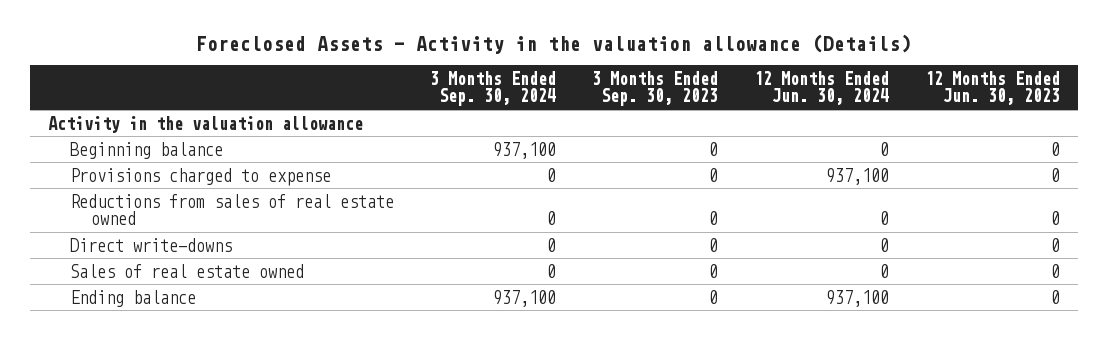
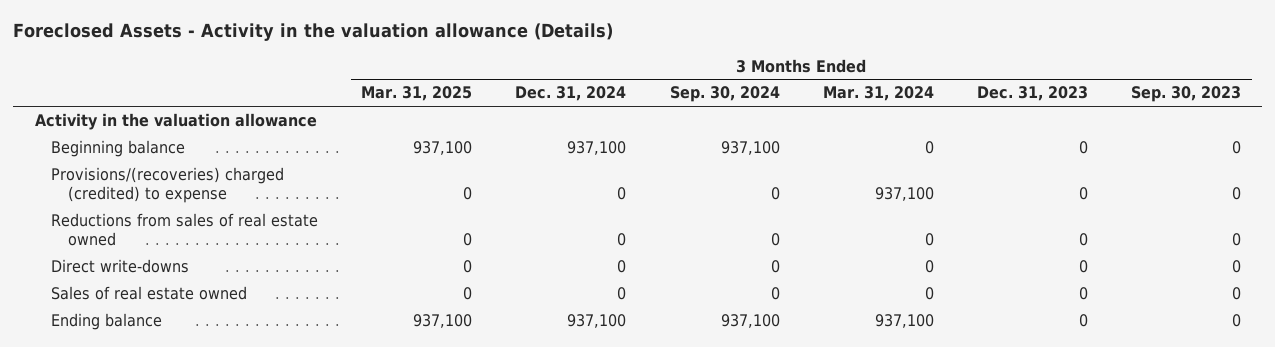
- | 3 Months Ended Sep. 30, 2024 | 3 Months Ended Sep. 30, 2023 | 12 Months Ended Jun. 30, 2024 | 12 Months Ended Jun. 30, 2023
+ | 3 Months Ended Mar. 31, 2025 | 3 Months Ended Dec. 31, 2024 | 3 Months Ended Sep. 30, 2024 | 3 Months Ended Mar. 31, 2024 | 3 Months Ended Dec. 31, 2023 | 3 Months Ended Sep. 30, 2023
- Provisions charged to expense | 0 | 0 | 937,100 | 0
+ Provisions/(recoveries) charged (credited) to expense | 0 | 0 | 0 | 937,100 | 0 | 0

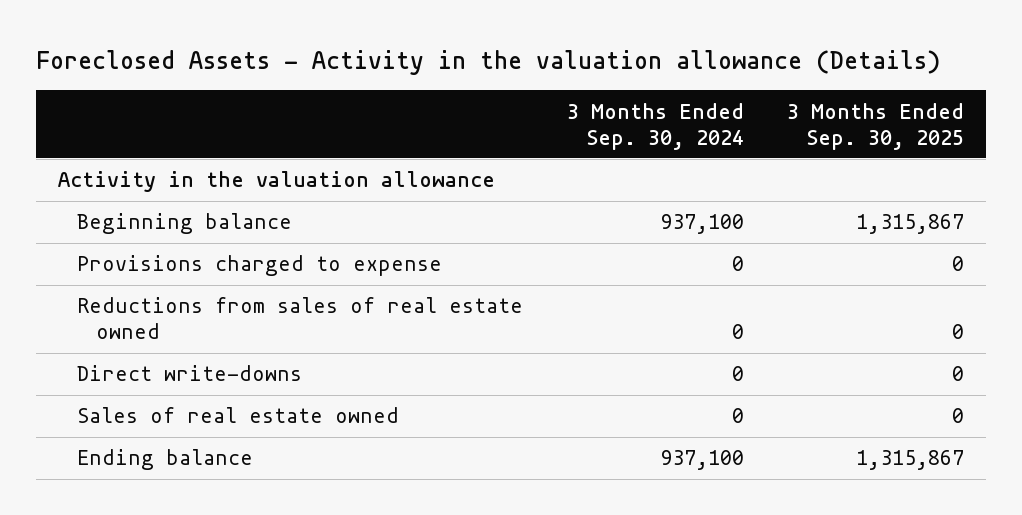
- | 3 Months Ended Mar. 31, 2025 | 3 Months Ended Dec. 31, 2024 | 3 Months Ended Sep. 30, 2024 | 3 Months Ended Mar. 31, 2024 | 3 Months Ended Dec. 31, 2023 | 3 Months Ended Sep. 30, 2023
+ | 3 Months Ended Sep. 30, 2024 | 3 Months Ended Sep. 30, 2025
- Provisions/(recoveries) charged (credited) to expense | 0 | 0 | 0 | 937,100 | 0 | 0
+ Provisions charged to expense | 0 | 0

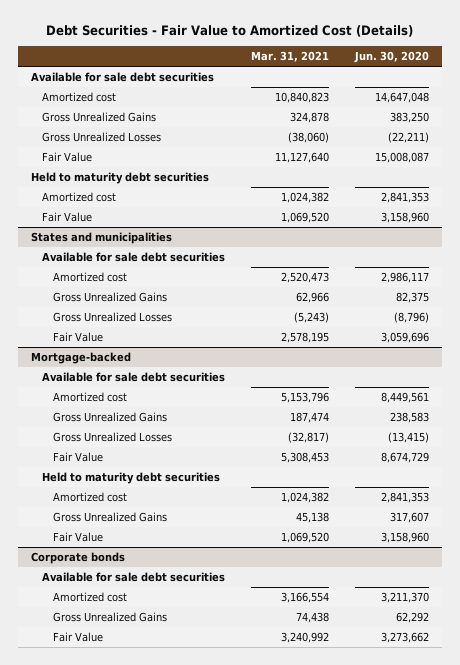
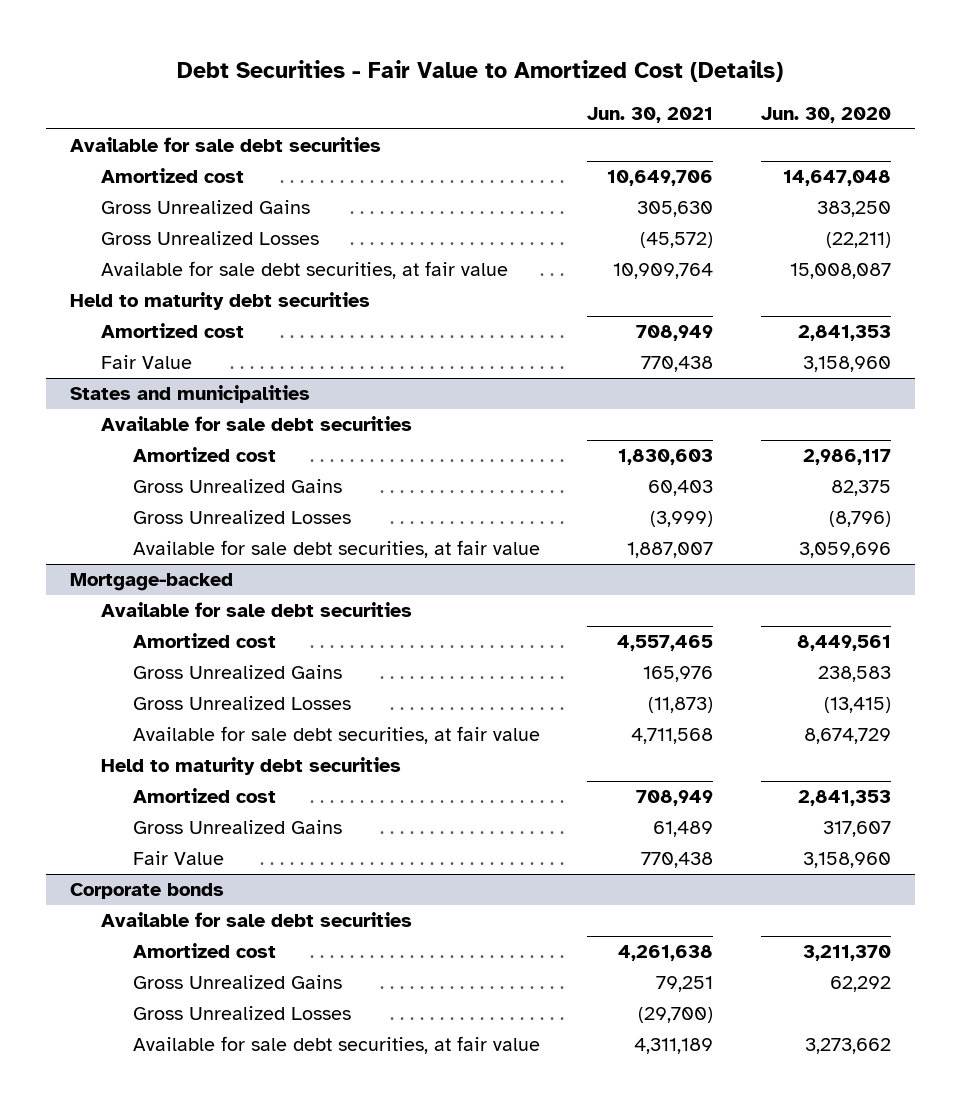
- | Mar. 31, 2021 | Jun. 30, 2020
+ | Jun. 30, 2021 | Jun. 30, 2020
- Fair Value | 11,127,640 | 15,008,087
+ Available for sale debt securities, at fair value | 10,909,764 | 15,008,087
@ States and municipalities
- Fair Value | 2,578,195 | 3,059,696
+ Available for sale debt securities, at fair value | 1,887,007 | 3,059,696
@ Mortgage-backed
- Fair Value | 5,308,453 | 8,674,729
+ Available for sale debt securities, at fair value | 4,711,568 | 8,674,729
@ Corporate bonds
- Fair Value | 3,240,992 | 3,273,662
+ Gross Unrealized Losses | (29,700) |
+ Available for sale debt securities, at fair value | 4,311,189 | 3,273,662

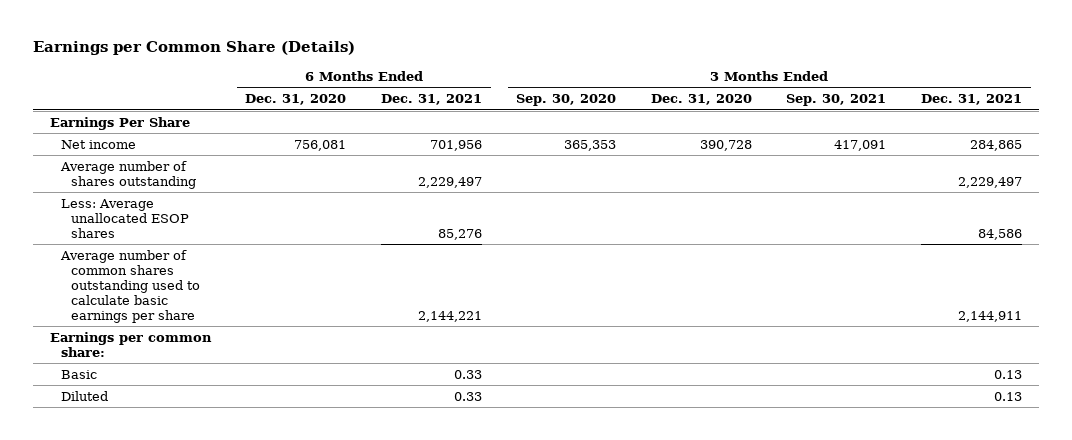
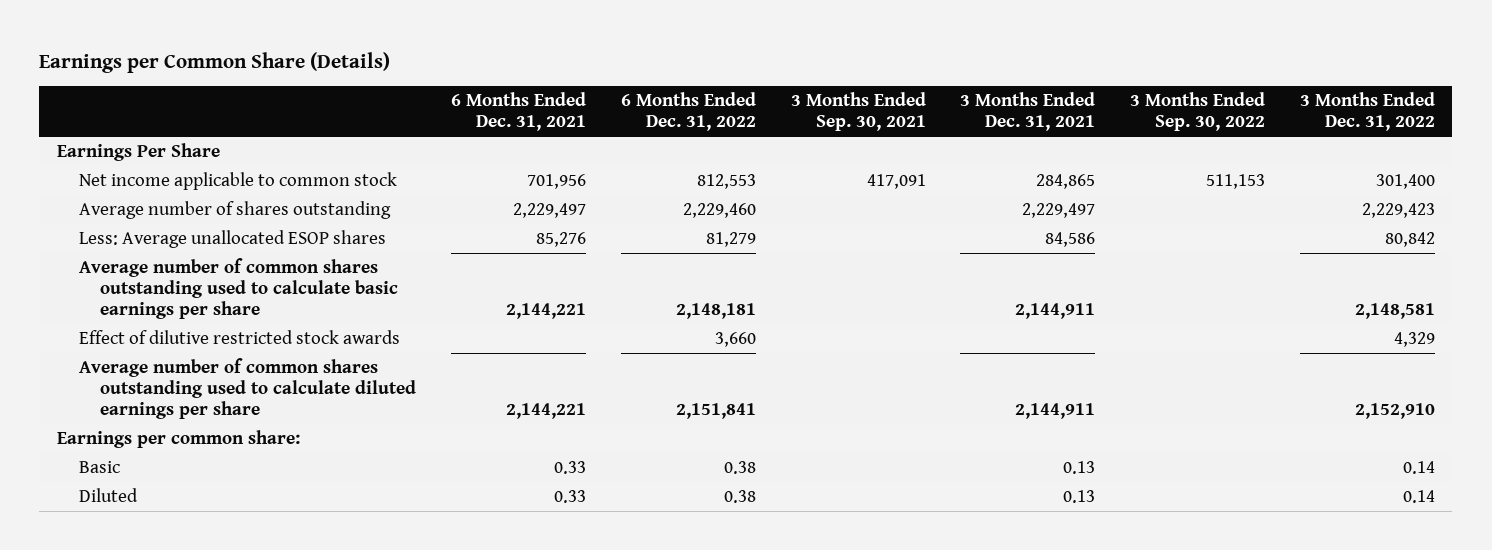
- | 6 Months Ended Dec. 31, 2020 | 6 Months Ended Dec. 31, 2021 | 3 Months Ended Sep. 30, 2020 | 3 Months Ended Dec. 31, 2020 | 3 Months Ended Sep. 30, 2021 | 3 Months Ended Dec. 31, 2021
+ | 6 Months Ended Dec. 31, 2021 | 6 Months Ended Dec. 31, 2022 | 3 Months Ended Sep. 30, 2021 | 3 Months Ended Dec. 31, 2021 | 3 Months Ended Sep. 30, 2022 | 3 Months Ended Dec. 31, 2022
- Net income | 756,081 | 701,956 | 365,353 | 390,728 | 417,091 | 284,865
+ Net income applicable to common stock | 701,956 | 812,553 | 417,091 | 284,865 | 511,153 | 301,400
+ Effect of dilutive restricted stock awards | | 3,660 | | | | 4,329
+ Average number of common shares outstanding used to calculate diluted earnings per share | 2,144,221 | 2,151,841 | | 2,144,911 | | 2,152,910

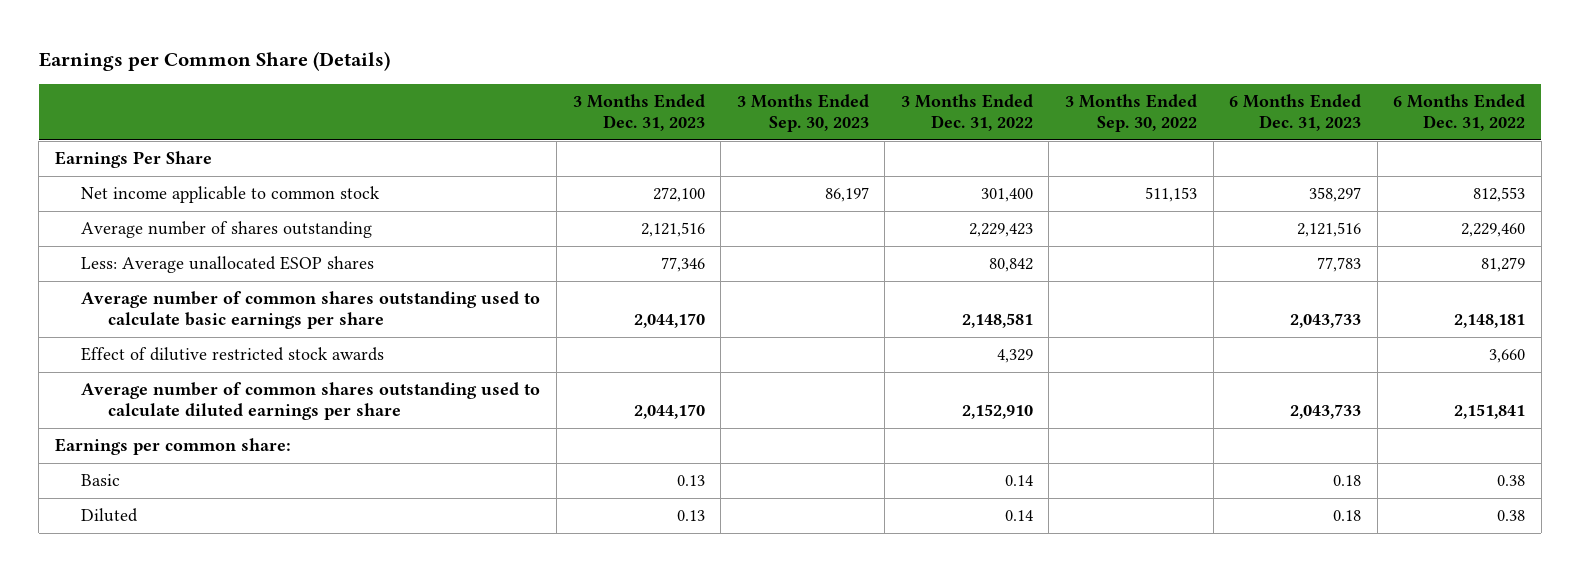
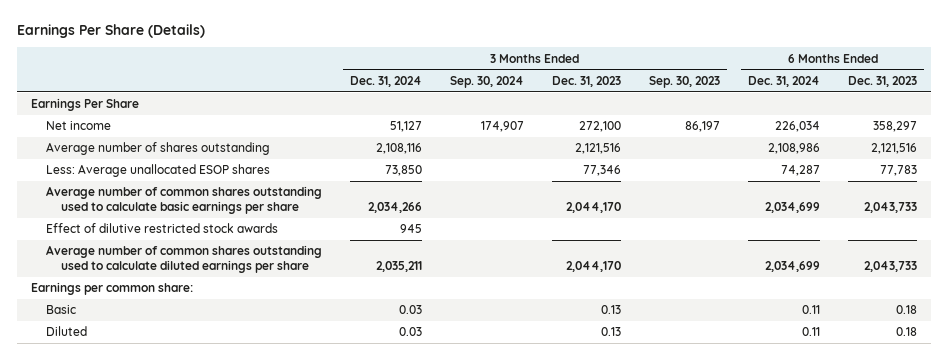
- Earnings per Common Share (Details)
+ Earnings Per Share (Details)
- | 3 Months Ended Dec. 31, 2023 | 3 Months Ended Sep. 30, 2023 | 3 Months Ended Dec. 31, 2022 | 3 Months Ended Sep. 30, 2022 | 6 Months Ended Dec. 31, 2023 | 6 Months Ended Dec. 31, 2022
+ | 3 Months Ended Dec. 31, 2024 | 3 Months Ended Sep. 30, 2024 | 3 Months Ended Dec. 31, 2023 | 3 Months Ended Sep. 30, 2023 | 6 Months Ended Dec. 31, 2024 | 6 Months Ended Dec. 31, 2023
- Net income applicable to common stock | 272,100 | 86,197 | 301,400 | 511,153 | 358,297 | 812,553
+ Net income | 51,127 | 174,907 | 272,100 | 86,197 | 226,034 | 358,297

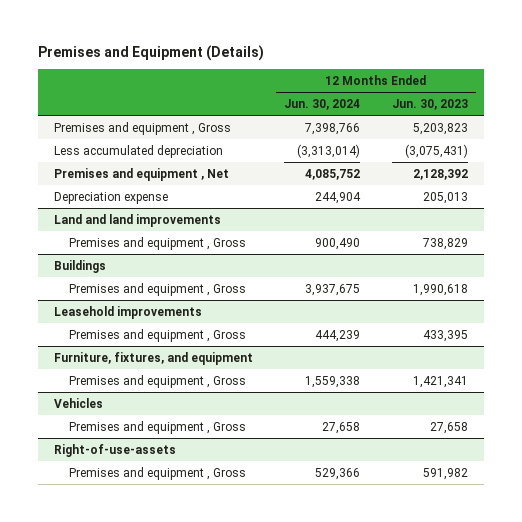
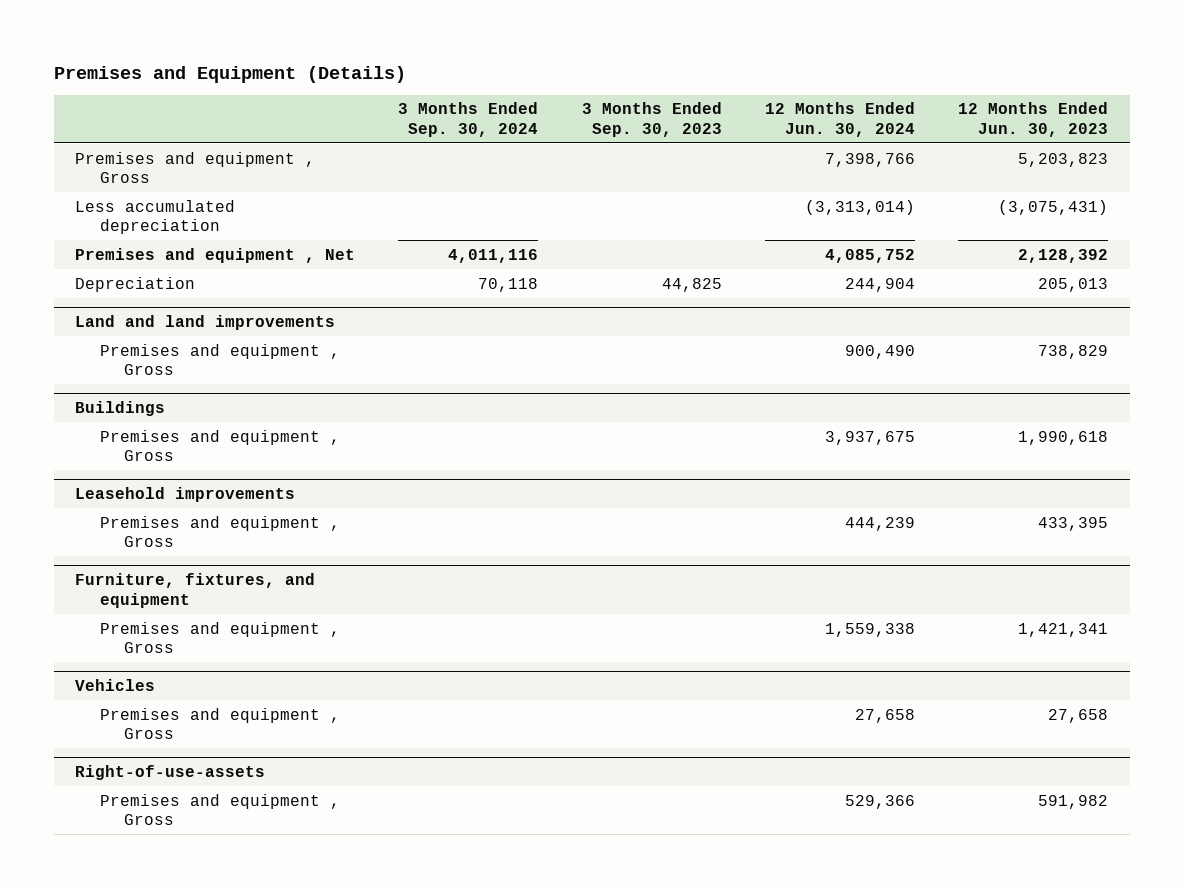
- | 12 Months Ended Jun. 30, 2024 | 12 Months Ended Jun. 30, 2023
+ | 3 Months Ended Sep. 30, 2024 | 3 Months Ended Sep. 30, 2023 | 12 Months Ended Jun. 30, 2024 | 12 Months Ended Jun. 30, 2023
- Depreciation expense | 244,904 | 205,013
+ Depreciation | 70,118 | 44,825 | 244,904 | 205,013

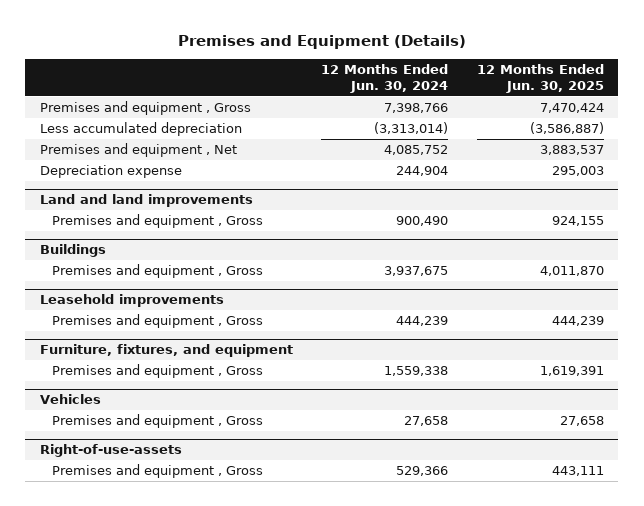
- | 3 Months Ended Sep. 30, 2024 | 3 Months Ended Sep. 30, 2023 | 12 Months Ended Jun. 30, 2024 | 12 Months Ended Jun. 30, 2023
+ | 12 Months Ended Jun. 30, 2024 | 12 Months Ended Jun. 30, 2025
- Depreciation | 70,118 | 44,825 | 244,904 | 205,013
+ Depreciation expense | 244,904 | 295,003

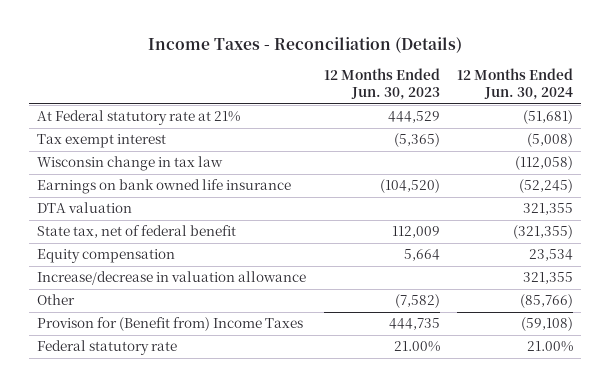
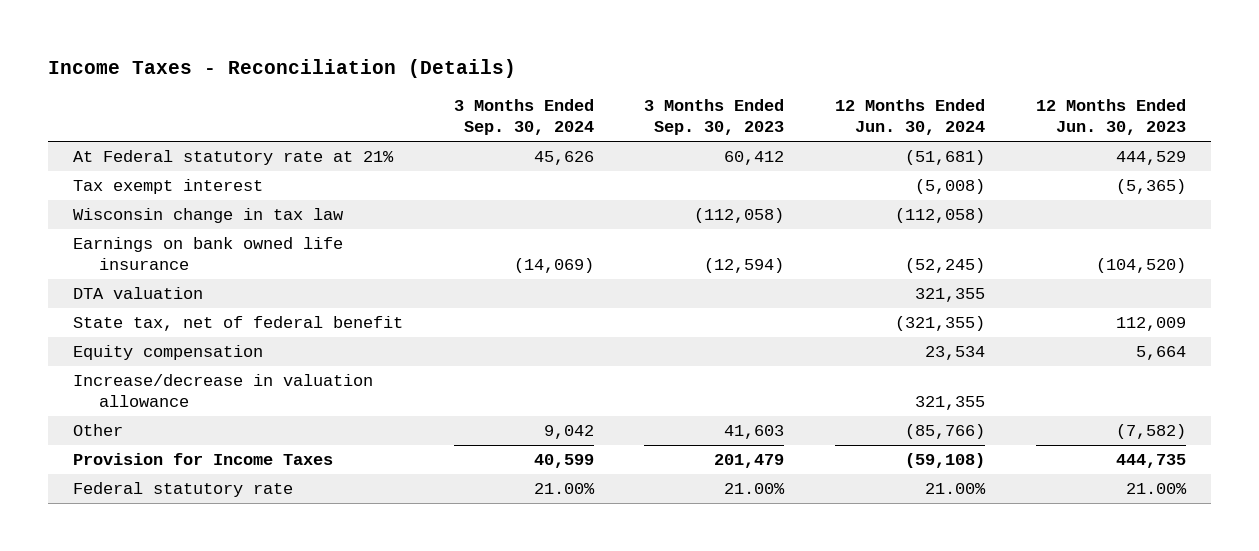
- | 12 Months Ended Jun. 30, 2023 | 12 Months Ended Jun. 30, 2024
+ | 3 Months Ended Sep. 30, 2024 | 3 Months Ended Sep. 30, 2023 | 12 Months Ended Jun. 30, 2024 | 12 Months Ended Jun. 30, 2023
- Provison for (Benefit from) Income Taxes | 444,735 | (59,108)
+ Provision for Income Taxes | 40,599 | 201,479 | (59,108) | 444,735

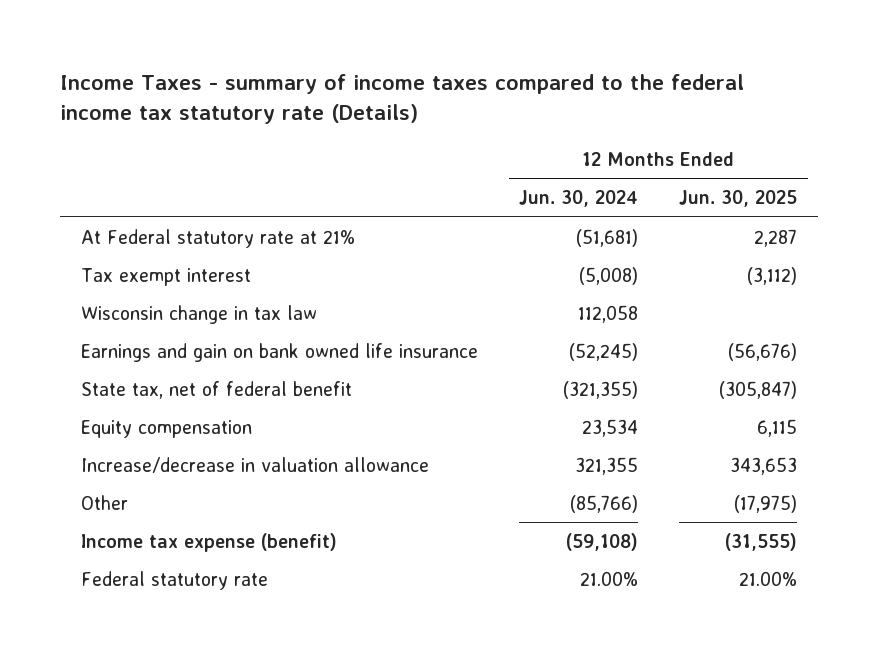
- Income Taxes - Reconciliation (Details)
+ Income Taxes - summary of income taxes compared to the federal income tax statutory rate (Details)
- | 3 Months Ended Sep. 30, 2024 | 3 Months Ended Sep. 30, 2023 | 12 Months Ended Jun. 30, 2024 | 12 Months Ended Jun. 30, 2023
+ | 12 Months Ended Jun. 30, 2024 | 12 Months Ended Jun. 30, 2025
- Wisconsin change in tax law | | (112,058) | (112,058) |
- Earnings on bank owned life insurance | (14,069) | (12,594) | (52,245) | (104,520)
- DTA valuation | | | 321,355 |
+ Wisconsin change in tax law | 112,058 |
+ Earnings and gain on bank owned life insurance | (52,245) | (56,676)
- Provision for Income Taxes | 40,599 | 201,479 | (59,108) | 444,735
+ Income tax expense (benefit) | (59,108) | (31,555)

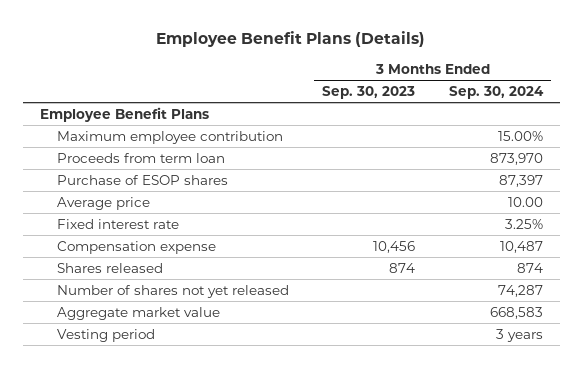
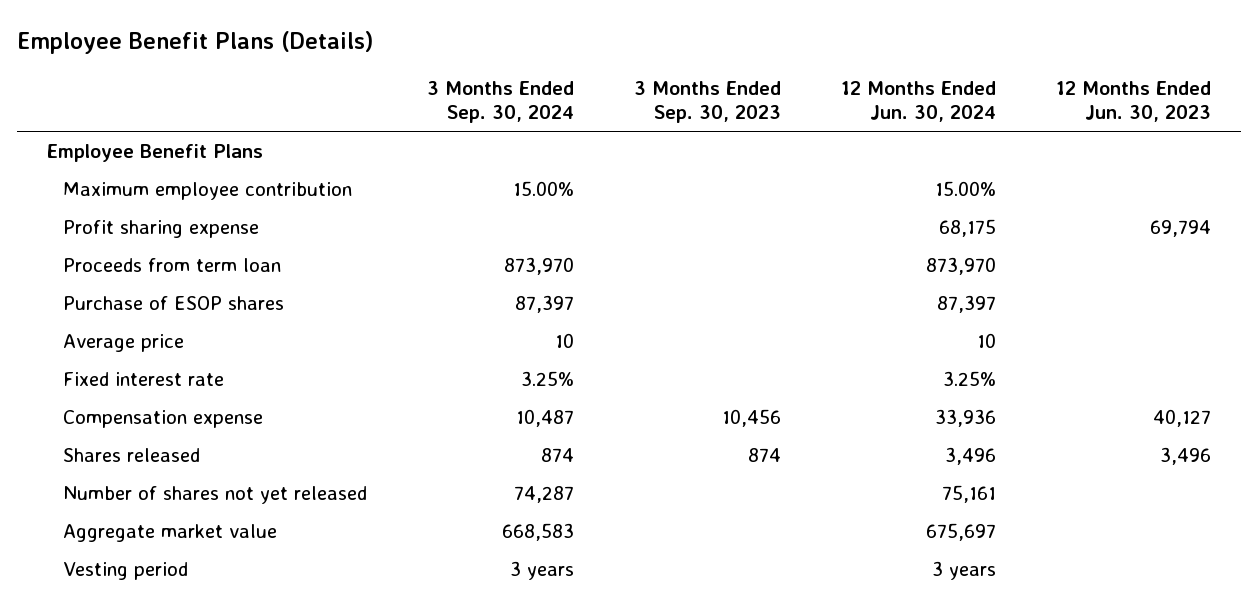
- | 3 Months Ended Sep. 30, 2023 | 3 Months Ended Sep. 30, 2024
+ | 3 Months Ended Sep. 30, 2024 | 3 Months Ended Sep. 30, 2023 | 12 Months Ended Jun. 30, 2024 | 12 Months Ended Jun. 30, 2023
+ Profit sharing expense | | | 68,175 | 69,794
- Average price | | 10.00
+ Average price | 10 | | 10 |

